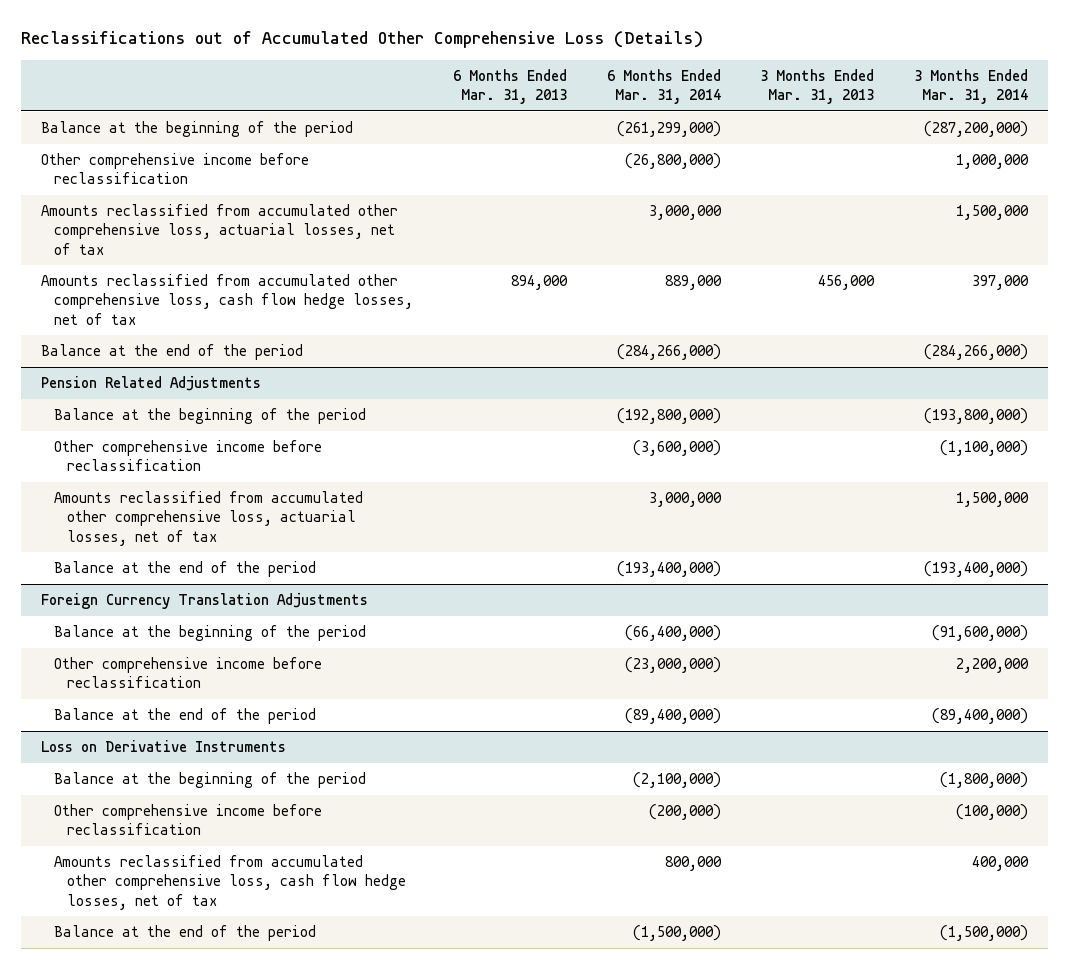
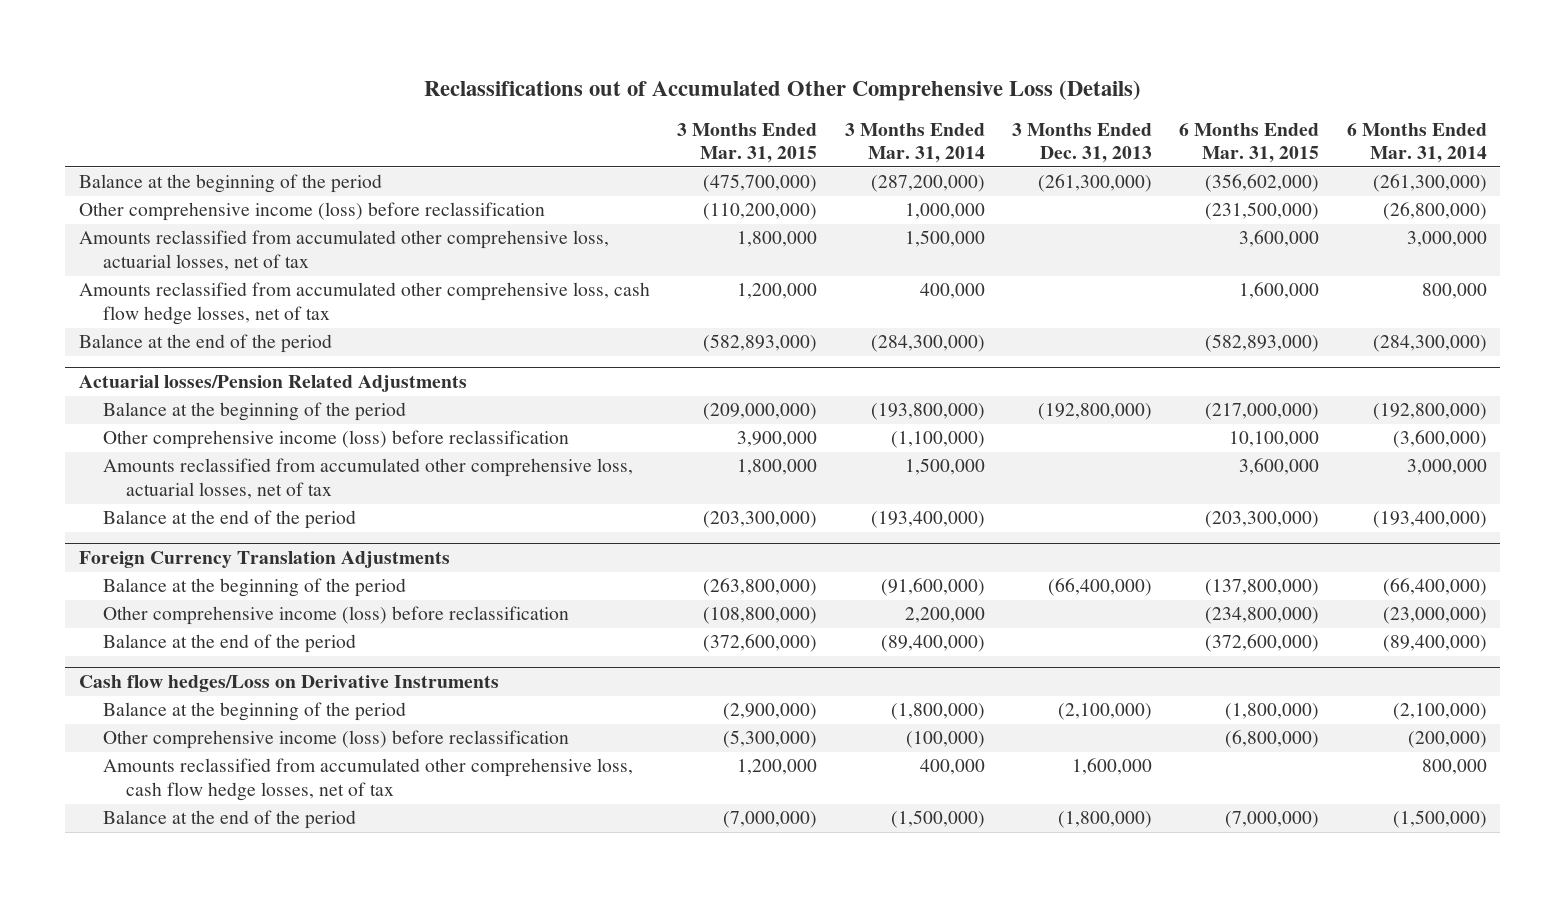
- | 6 Months Ended Mar. 31, 2013 | 6 Months Ended Mar. 31, 2014 | 3 Months Ended Mar. 31, 2013 | 3 Months Ended Mar. 31, 2014
+ | 3 Months Ended Mar. 31, 2015 | 3 Months Ended Mar. 31, 2014 | 3 Months Ended Dec. 31, 2013 | 6 Months Ended Mar. 31, 2015 | 6 Months Ended Mar. 31, 2014
- Balance at the beginning of the period | | (261,299,000) | | (287,200,000)
- Other comprehensive income before reclassification | | (26,800,000) | | 1,000,000
+ Balance at the beginning of the period | (475,700,000) | (287,200,000) | (261,300,000) | (356,602,000) | (261,300,000)
+ Other comprehensive income (loss) before reclassification | (110,200,000) | 1,000,000 | | (231,500,000) | (26,800,000)
- Amounts reclassified from accumulated other comprehensive loss, cash flow hedge losses, net of tax | 894,000 | 889,000 | 456,000 | 397,000
- Balance at the end of the period | | (284,266,000) | | (284,266,000)
- Pension Related Adjustments
+ Amounts reclassified from accumulated other comprehensive loss, cash flow hedge losses, net of tax | 1,200,000 | 400,000 | | 1,600,000 | 800,000
+ Balance at the end of the period | (582,893,000) | (284,300,000) | | (582,893,000) | (284,300,000)
+ Actuarial losses/Pension Related Adjustments
- Other comprehensive income before reclassification | | (3,600,000) | | (1,100,000)
+ Other comprehensive income (loss) before reclassification | 3,900,000 | (1,100,000) | | 10,100,000 | (3,600,000)
@ Foreign Currency Translation Adjustments
- Other comprehensive income before reclassification | | (23,000,000) | | 2,200,000
+ Other comprehensive income (loss) before reclassification | (108,800,000) | 2,200,000 | | (234,800,000) | (23,000,000)
- Loss on Derivative Instruments
+ Cash flow hedges/Loss on Derivative Instruments
- Other comprehensive income before reclassification | | (200,000) | | (100,000)
+ Other comprehensive income (loss) before reclassification | (5,300,000) | (100,000) | | (6,800,000) | (200,000)

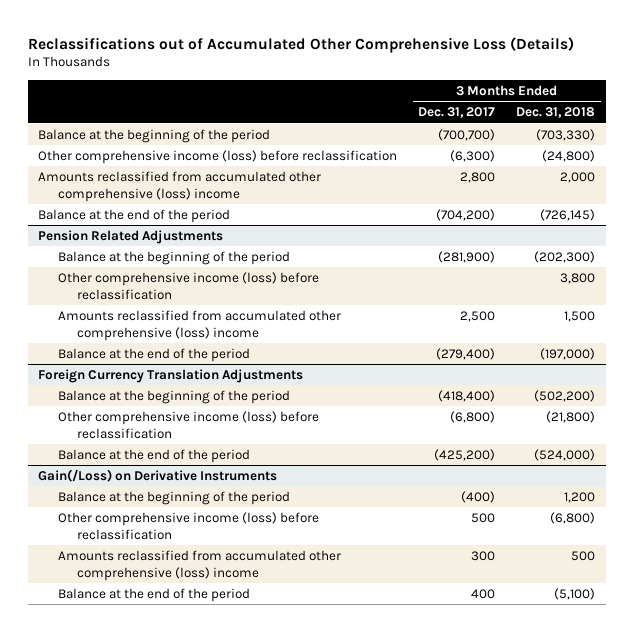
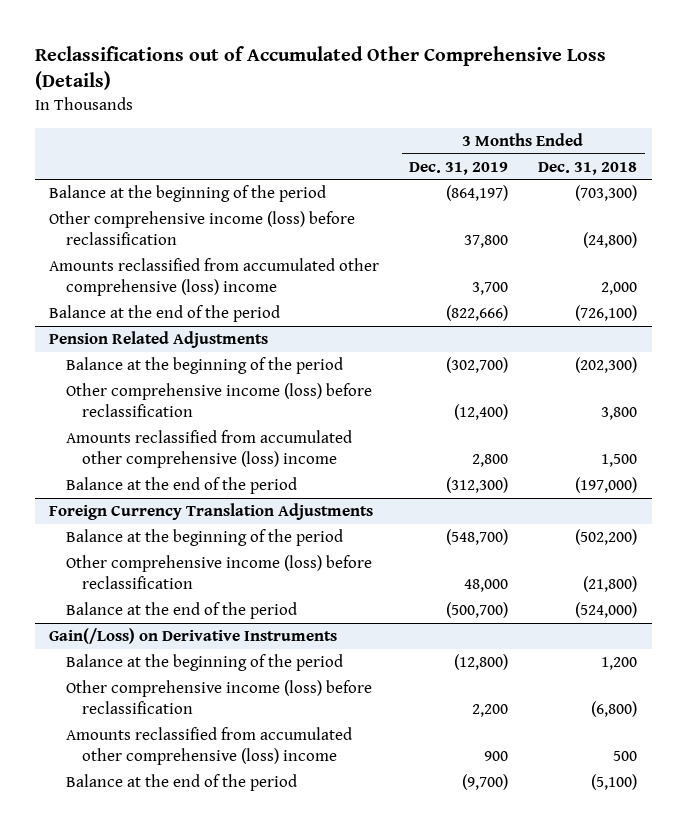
- | 3 Months Ended Dec. 31, 2017 | 3 Months Ended Dec. 31, 2018
+ | 3 Months Ended Dec. 31, 2019 | 3 Months Ended Dec. 31, 2018
- Balance at the beginning of the period | (700,700) | (703,330)
+ Balance at the beginning of the period | (864,197) | (703,300)
- Balance at the end of the period | (704,200) | (726,145)
+ Balance at the end of the period | (822,666) | (726,100)

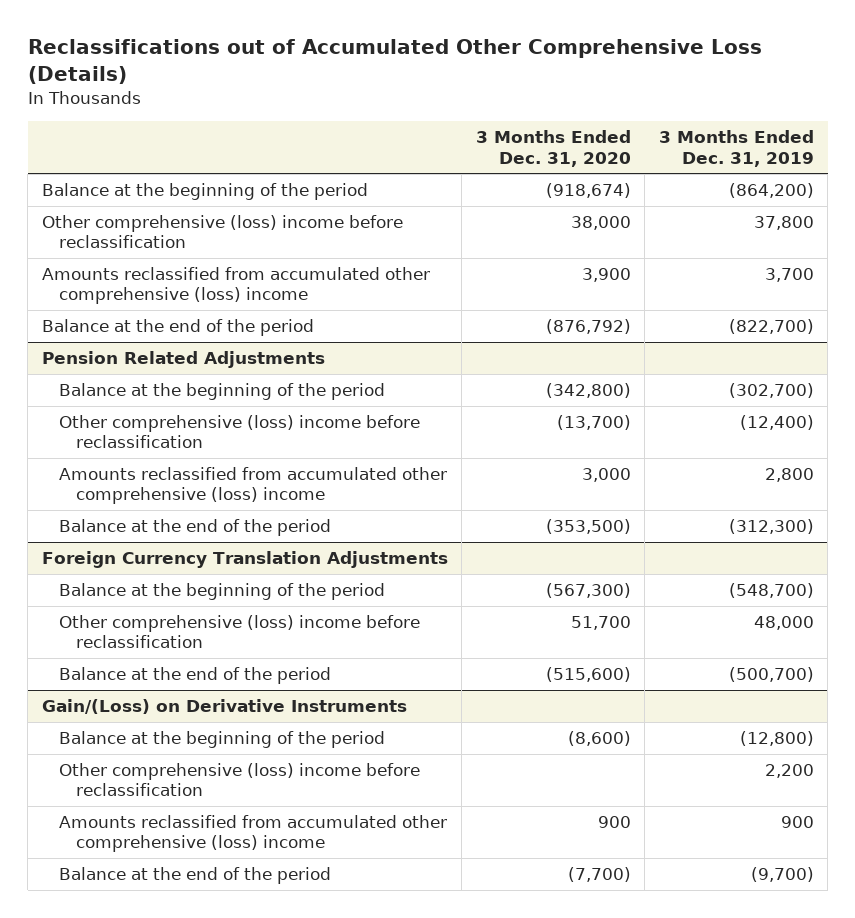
- | 3 Months Ended Dec. 31, 2019 | 3 Months Ended Dec. 31, 2018
+ | 3 Months Ended Dec. 31, 2020 | 3 Months Ended Dec. 31, 2019
- Balance at the beginning of the period | (864,197) | (703,300)
- Other comprehensive income (loss) before reclassification | 37,800 | (24,800)
+ Balance at the beginning of the period | (918,674) | (864,200)
+ Other comprehensive (loss) income before reclassification | 38,000 | 37,800
- Balance at the end of the period | (822,666) | (726,100)
+ Balance at the end of the period | (876,792) | (822,700)
@ Pension Related Adjustments
- Other comprehensive income (loss) before reclassification | (12,400) | 3,800
+ Other comprehensive (loss) income before reclassification | (13,700) | (12,400)
@ Foreign Currency Translation Adjustments
- Other comprehensive income (loss) before reclassification | 48,000 | (21,800)
+ Other comprehensive (loss) income before reclassification | 51,700 | 48,000
- Gain(/Loss) on Derivative Instruments
+ Gain/(Loss) on Derivative Instruments
- Other comprehensive income (loss) before reclassification | 2,200 | (6,800)
+ Other comprehensive (loss) income before reclassification | | 2,200

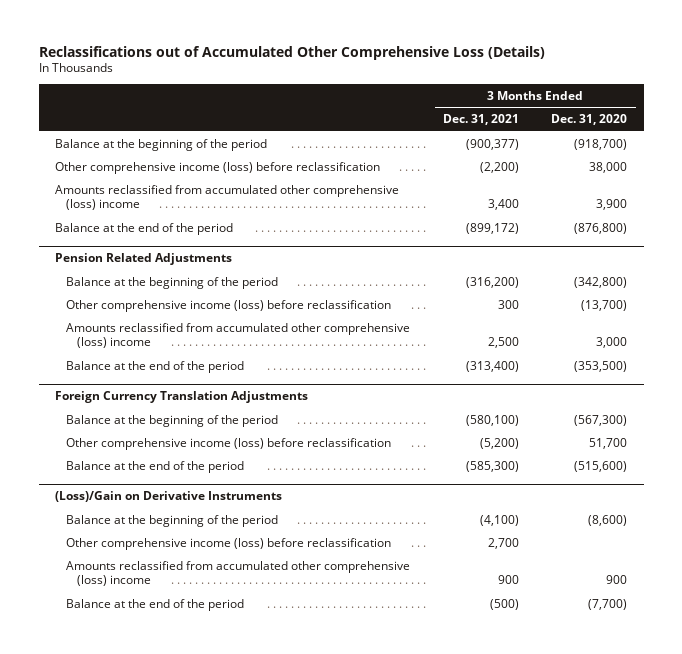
- | 3 Months Ended Dec. 31, 2020 | 3 Months Ended Dec. 31, 2019
+ | 3 Months Ended Dec. 31, 2021 | 3 Months Ended Dec. 31, 2020
- Balance at the beginning of the period | (918,674) | (864,200)
- Other comprehensive (loss) income before reclassification | 38,000 | 37,800
+ Balance at the beginning of the period | (900,377) | (918,700)
+ Other comprehensive income (loss) before reclassification | (2,200) | 38,000
- Balance at the end of the period | (876,792) | (822,700)
+ Balance at the end of the period | (899,172) | (876,800)
@ Pension Related Adjustments
- Other comprehensive (loss) income before reclassification | (13,700) | (12,400)
+ Other comprehensive income (loss) before reclassification | 300 | (13,700)
@ Foreign Currency Translation Adjustments
- Other comprehensive (loss) income before reclassification | 51,700 | 48,000
+ Other comprehensive income (loss) before reclassification | (5,200) | 51,700
- Gain/(Loss) on Derivative Instruments
+ (Loss)/Gain on Derivative Instruments
- Other comprehensive (loss) income before reclassification | | 2,200
+ Other comprehensive income (loss) before reclassification | 2,700 |

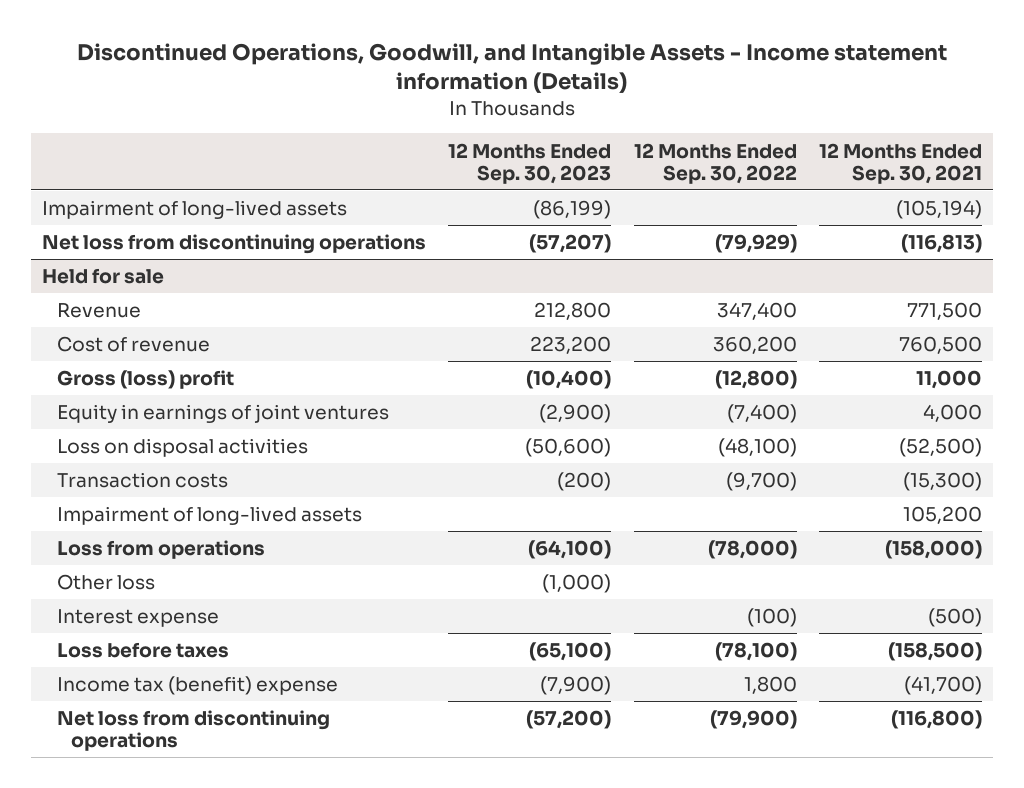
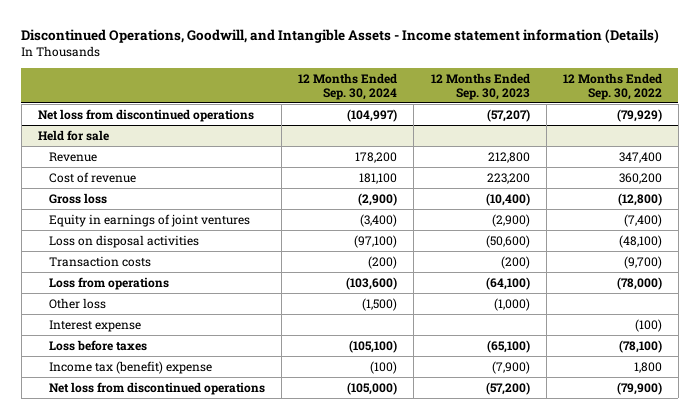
- | 12 Months Ended Sep. 30, 2023 | 12 Months Ended Sep. 30, 2022 | 12 Months Ended Sep. 30, 2021
+ | 12 Months Ended Sep. 30, 2024 | 12 Months Ended Sep. 30, 2023 | 12 Months Ended Sep. 30, 2022
- Impairment of long-lived assets | (86,199) | | (105,194)
- Net loss from discontinuing operations | (57,207) | (79,929) | (116,813)
+ Net loss from discontinued operations | (104,997) | (57,207) | (79,929)
@ Held for sale
- Gross (loss) profit | (10,400) | (12,800) | 11,000
+ Gross loss | (2,900) | (10,400) | (12,800)
- Impairment of long-lived assets | | | 105,200
- Net loss from discontinuing operations | (57,200) | (79,900) | (116,800)
+ Net loss from discontinued operations | (105,000) | (57,200) | (79,900)

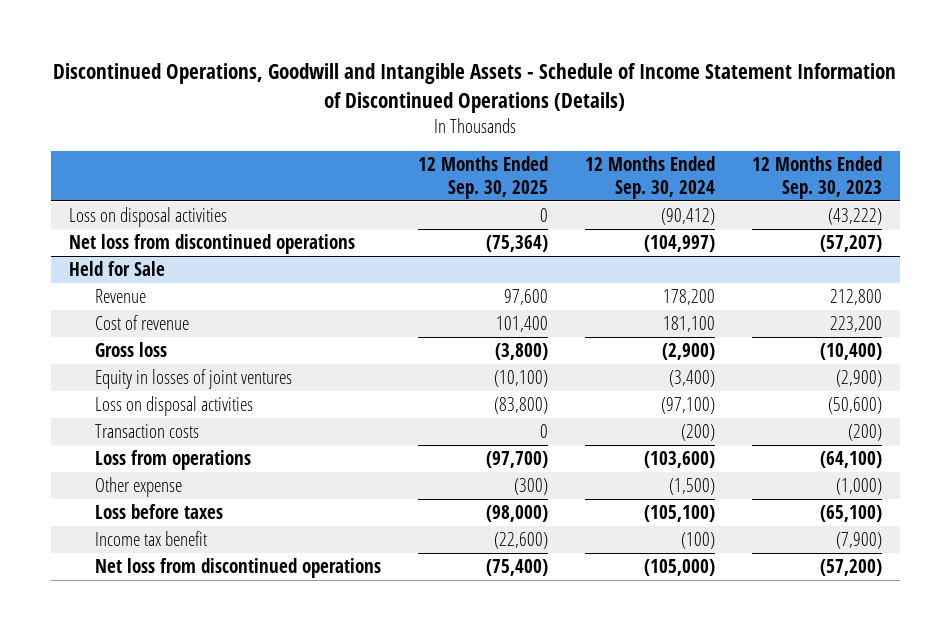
- Discontinued Operations, Goodwill, and Intangible Assets - Income statement information (Details)
+ Discontinued Operations, Goodwill and Intangible Assets - Schedule of Income Statement Information of Discontinued Operations (Details)
- | 12 Months Ended Sep. 30, 2024 | 12 Months Ended Sep. 30, 2023 | 12 Months Ended Sep. 30, 2022
+ | 12 Months Ended Sep. 30, 2025 | 12 Months Ended Sep. 30, 2024 | 12 Months Ended Sep. 30, 2023
+ Loss on disposal activities | 0 | (90,412) | (43,222)
- Held for sale
+ Held for Sale
- Equity in earnings of joint ventures | (3,400) | (2,900) | (7,400)
+ Equity in losses of joint ventures | (10,100) | (3,400) | (2,900)
- Other loss | (1,500) | (1,000) |
- Interest expense | | | (100)
+ Other expense | (300) | (1,500) | (1,000)
- Income tax (benefit) expense | (100) | (7,900) | 1,800
+ Income tax benefit | (22,600) | (100) | (7,900)

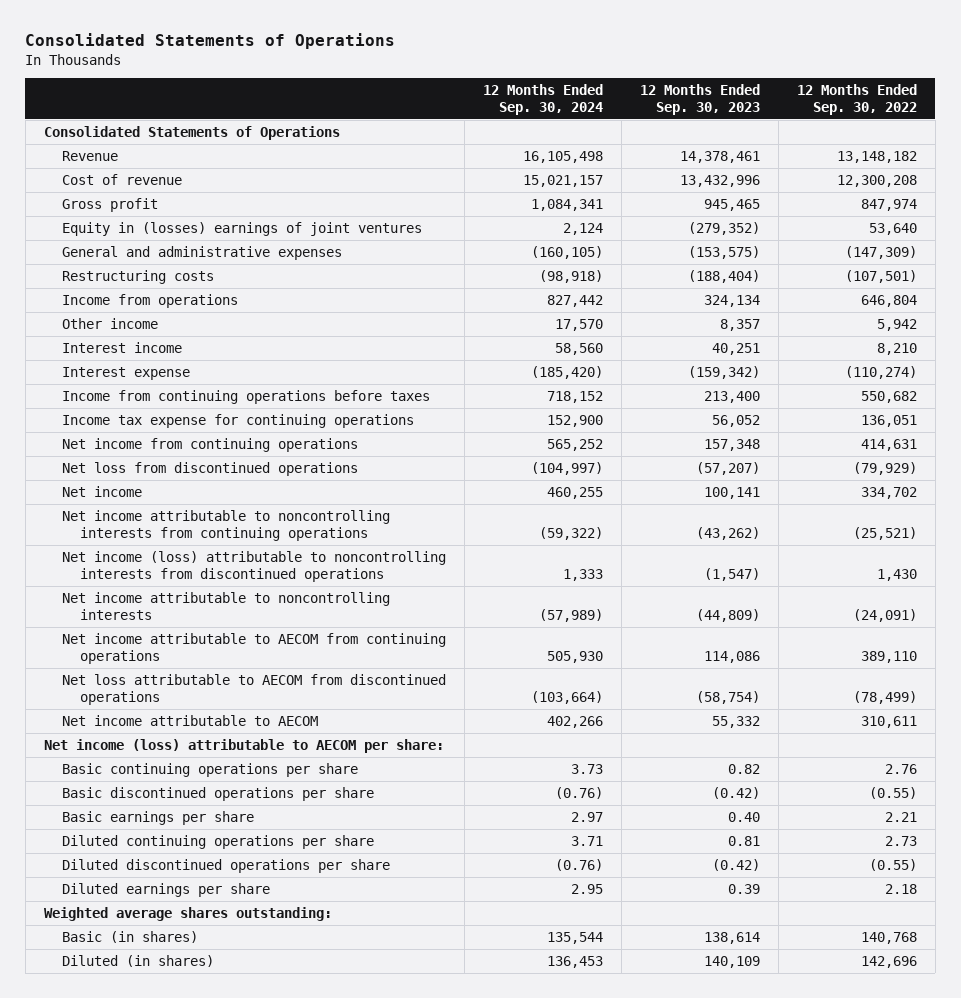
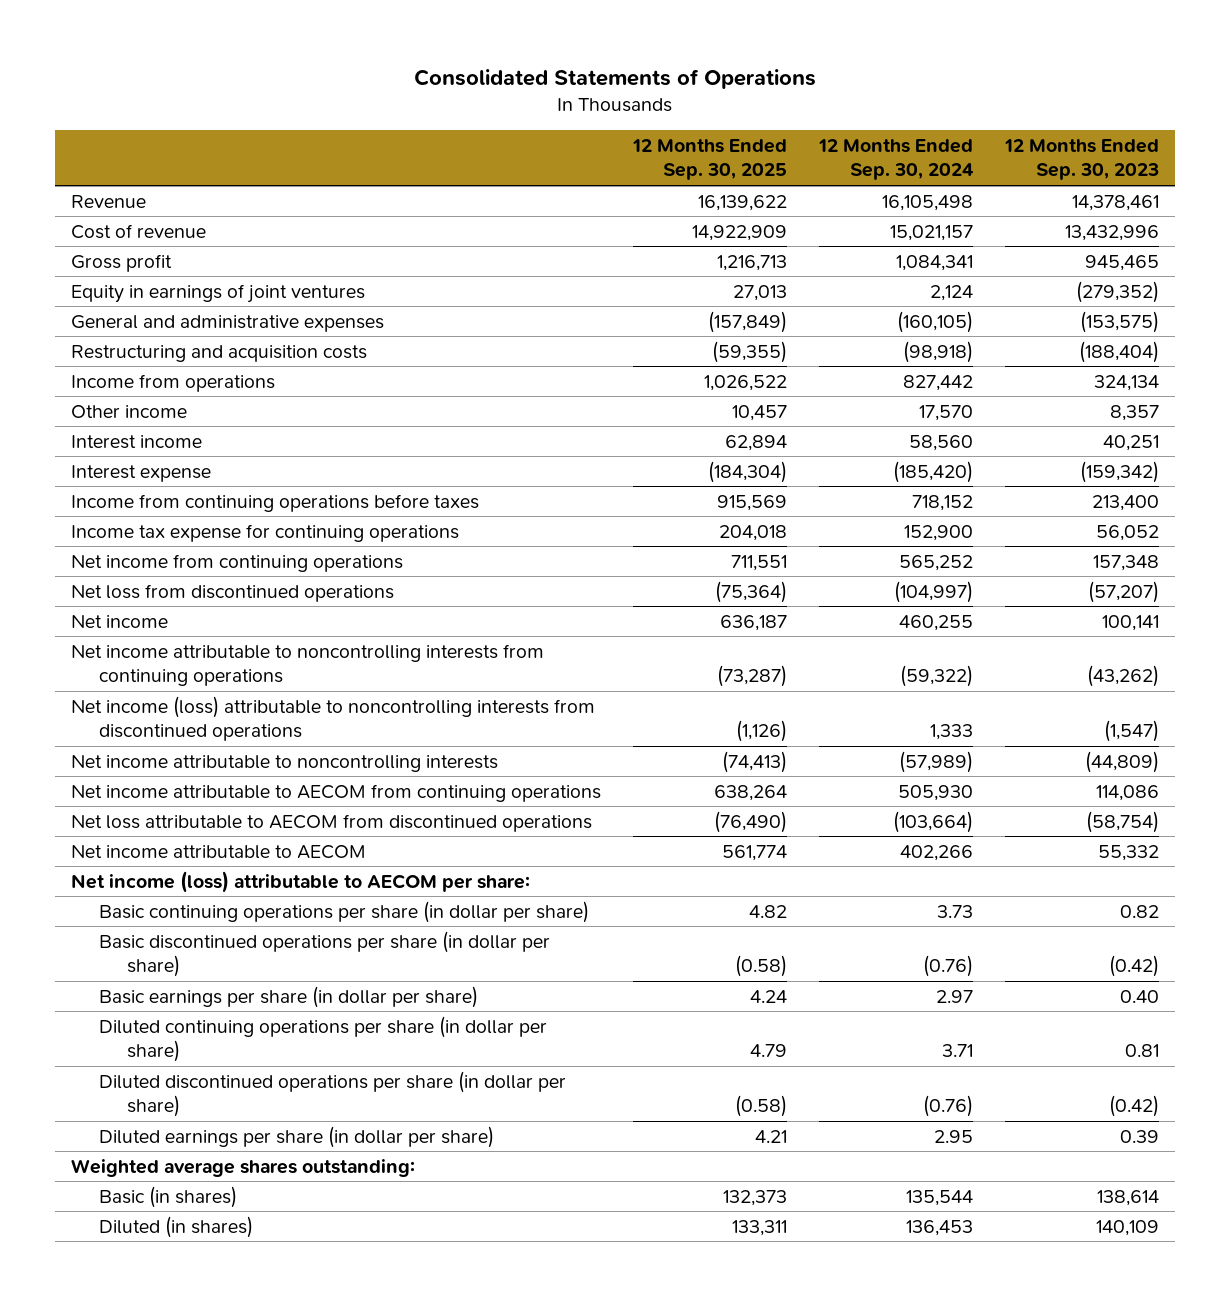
- | 12 Months Ended Sep. 30, 2024 | 12 Months Ended Sep. 30, 2023 | 12 Months Ended Sep. 30, 2022
+ | 12 Months Ended Sep. 30, 2025 | 12 Months Ended Sep. 30, 2024 | 12 Months Ended Sep. 30, 2023
- Consolidated Statements of Operations
- Equity in (losses) earnings of joint ventures | 2,124 | (279,352) | 53,640
+ Equity in earnings of joint ventures | 27,013 | 2,124 | (279,352)
- Restructuring costs | (98,918) | (188,404) | (107,501)
+ Restructuring and acquisition costs | (59,355) | (98,918) | (188,404)
- Basic continuing operations per share | 3.73 | 0.82 | 2.76
- Basic discontinued operations per share | (0.76) | (0.42) | (0.55)
- Basic earnings per share | 2.97 | 0.40 | 2.21
- Diluted continuing operations per share | 3.71 | 0.81 | 2.73
- Diluted discontinued operations per share | (0.76) | (0.42) | (0.55)
- Diluted earnings per share | 2.95 | 0.39 | 2.18
+ Basic continuing operations per share (in dollar per share) | 4.82 | 3.73 | 0.82
+ Basic discontinued operations per share (in dollar per share) | (0.58) | (0.76) | (0.42)
+ Basic earnings per share (in dollar per share) | 4.24 | 2.97 | 0.40
+ Diluted continuing operations per share (in dollar per share) | 4.79 | 3.71 | 0.81
+ Diluted discontinued operations per share (in dollar per share) | (0.58) | (0.76) | (0.42)
+ Diluted earnings per share (in dollar per share) | 4.21 | 2.95 | 0.39

